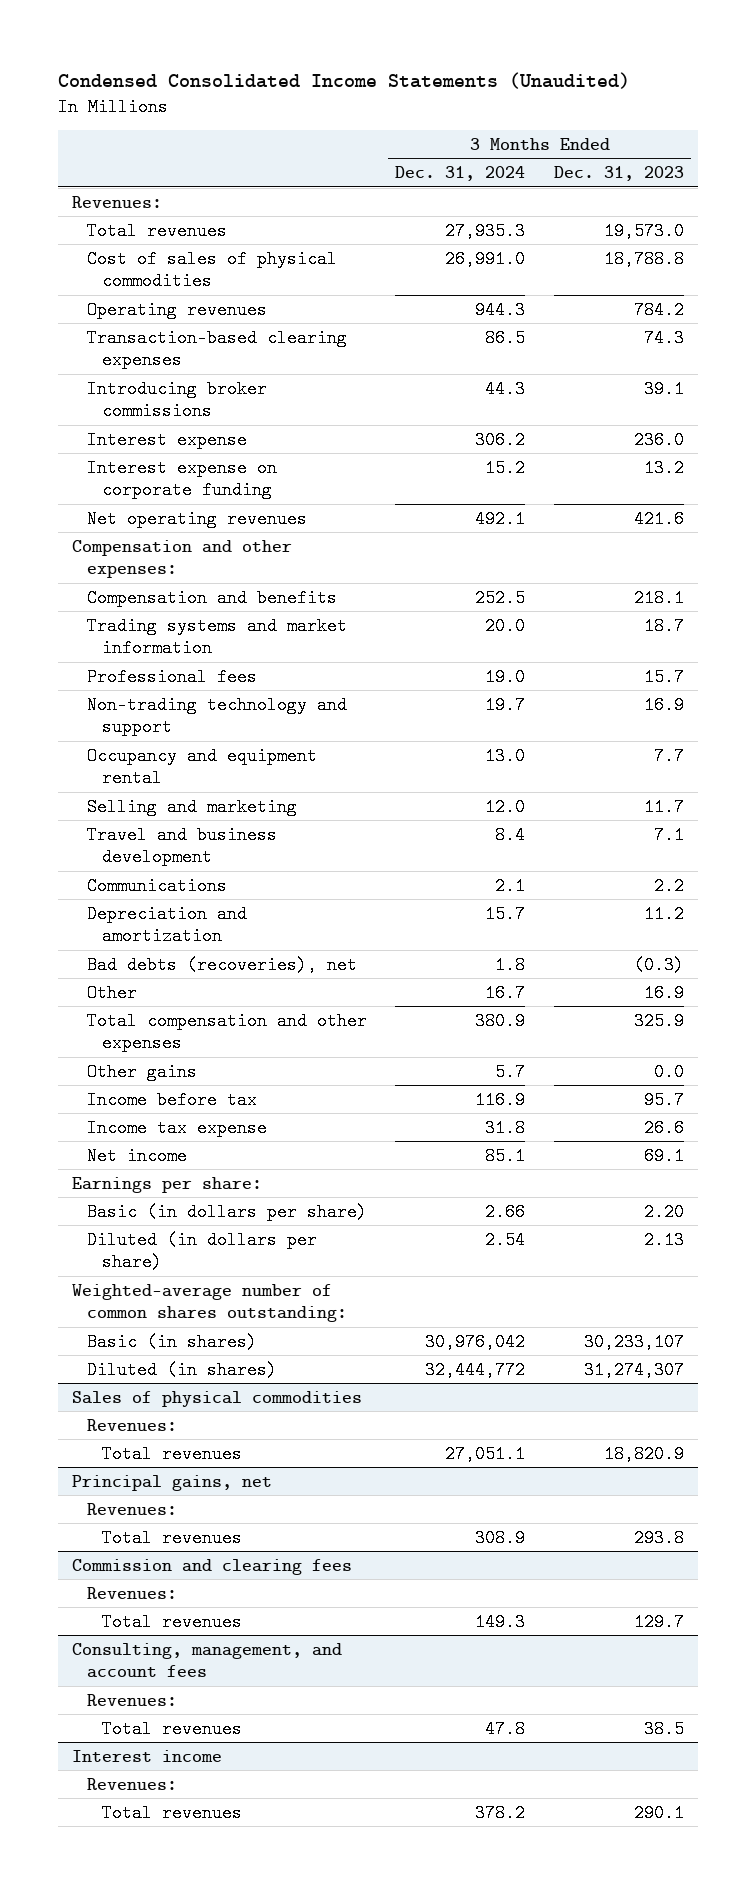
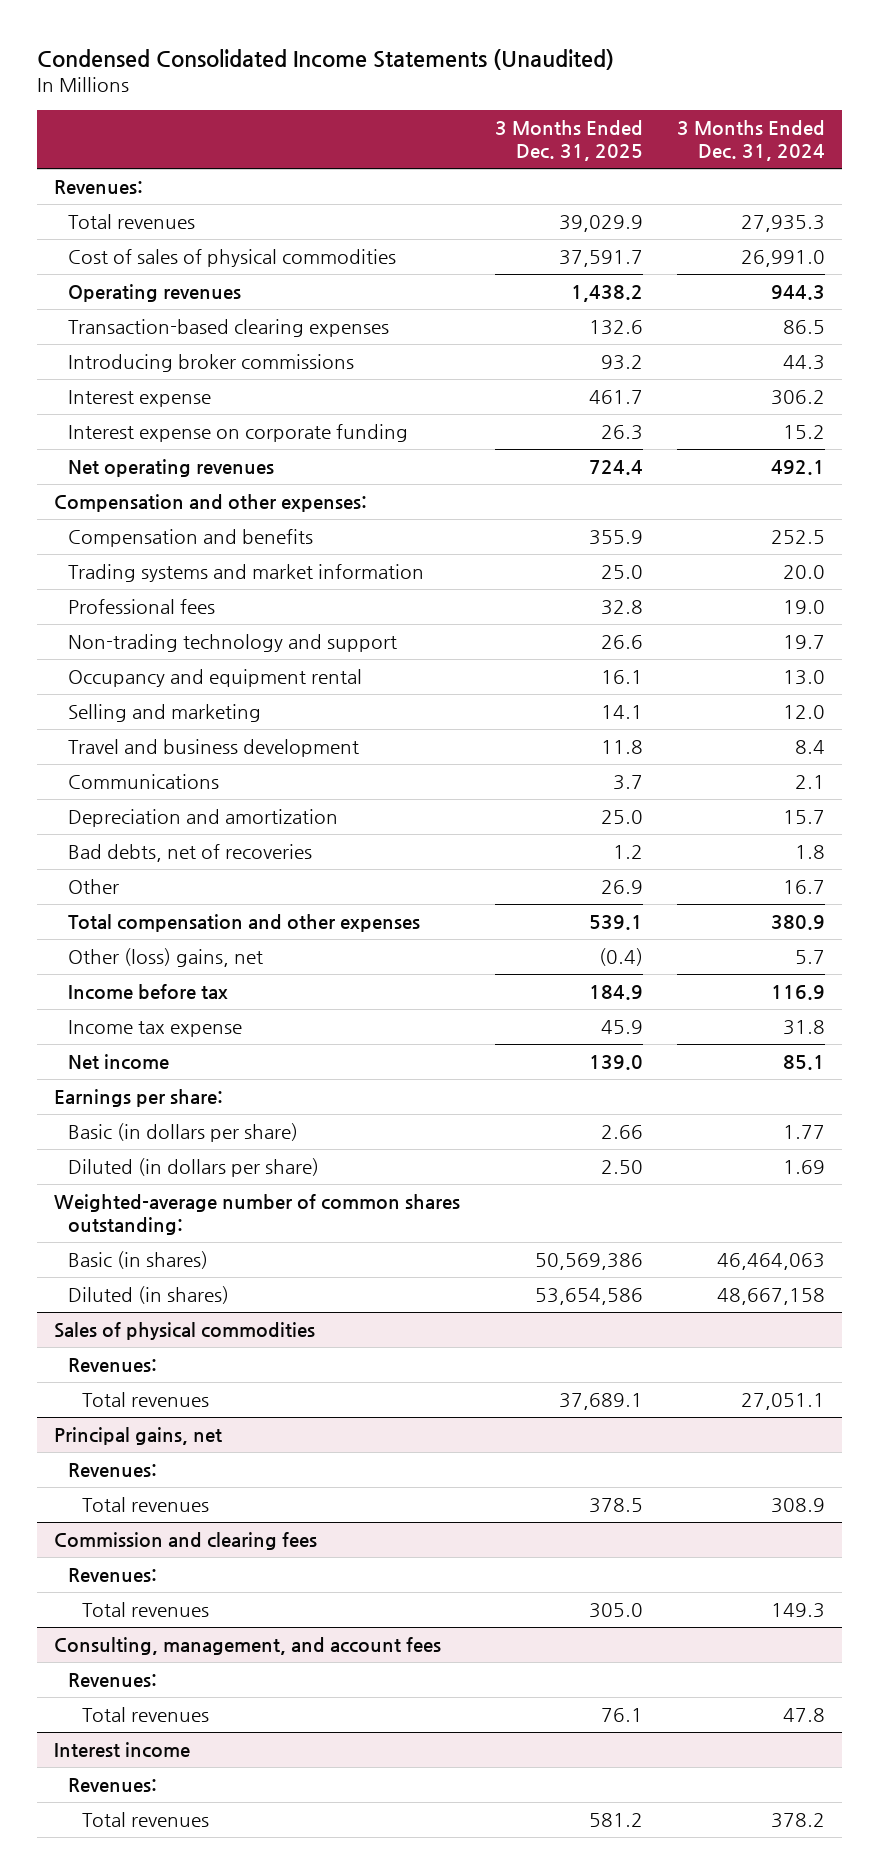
- | 3 Months Ended Dec. 31, 2024 | 3 Months Ended Dec. 31, 2023
+ | 3 Months Ended Dec. 31, 2025 | 3 Months Ended Dec. 31, 2024
- Bad debts (recoveries), net | 1.8 | (0.3)
+ Bad debts, net of recoveries | 1.2 | 1.8
- Other gains | 5.7 | 0.0
+ Other (loss) gains, net | (0.4) | 5.7
- Basic (in dollars per share) | 2.66 | 2.20
- Diluted (in dollars per share) | 2.54 | 2.13
+ Basic (in dollars per share) | 2.66 | 1.77
+ Diluted (in dollars per share) | 2.50 | 1.69
- Basic (in shares) | 30,976,042 | 30,233,107
- Diluted (in shares) | 32,444,772 | 31,274,307
+ Basic (in shares) | 50,569,386 | 46,464,063
+ Diluted (in shares) | 53,654,586 | 48,667,158

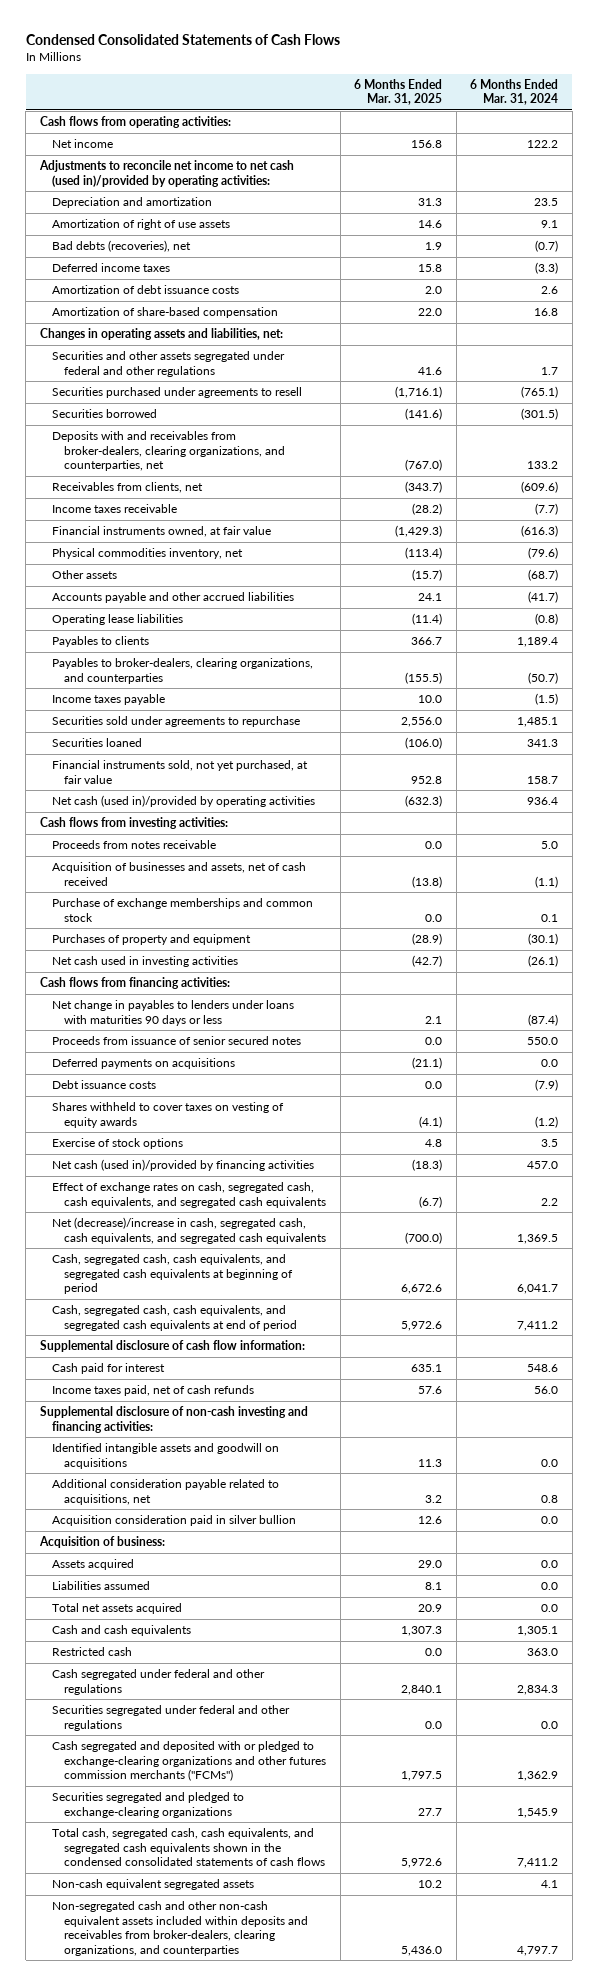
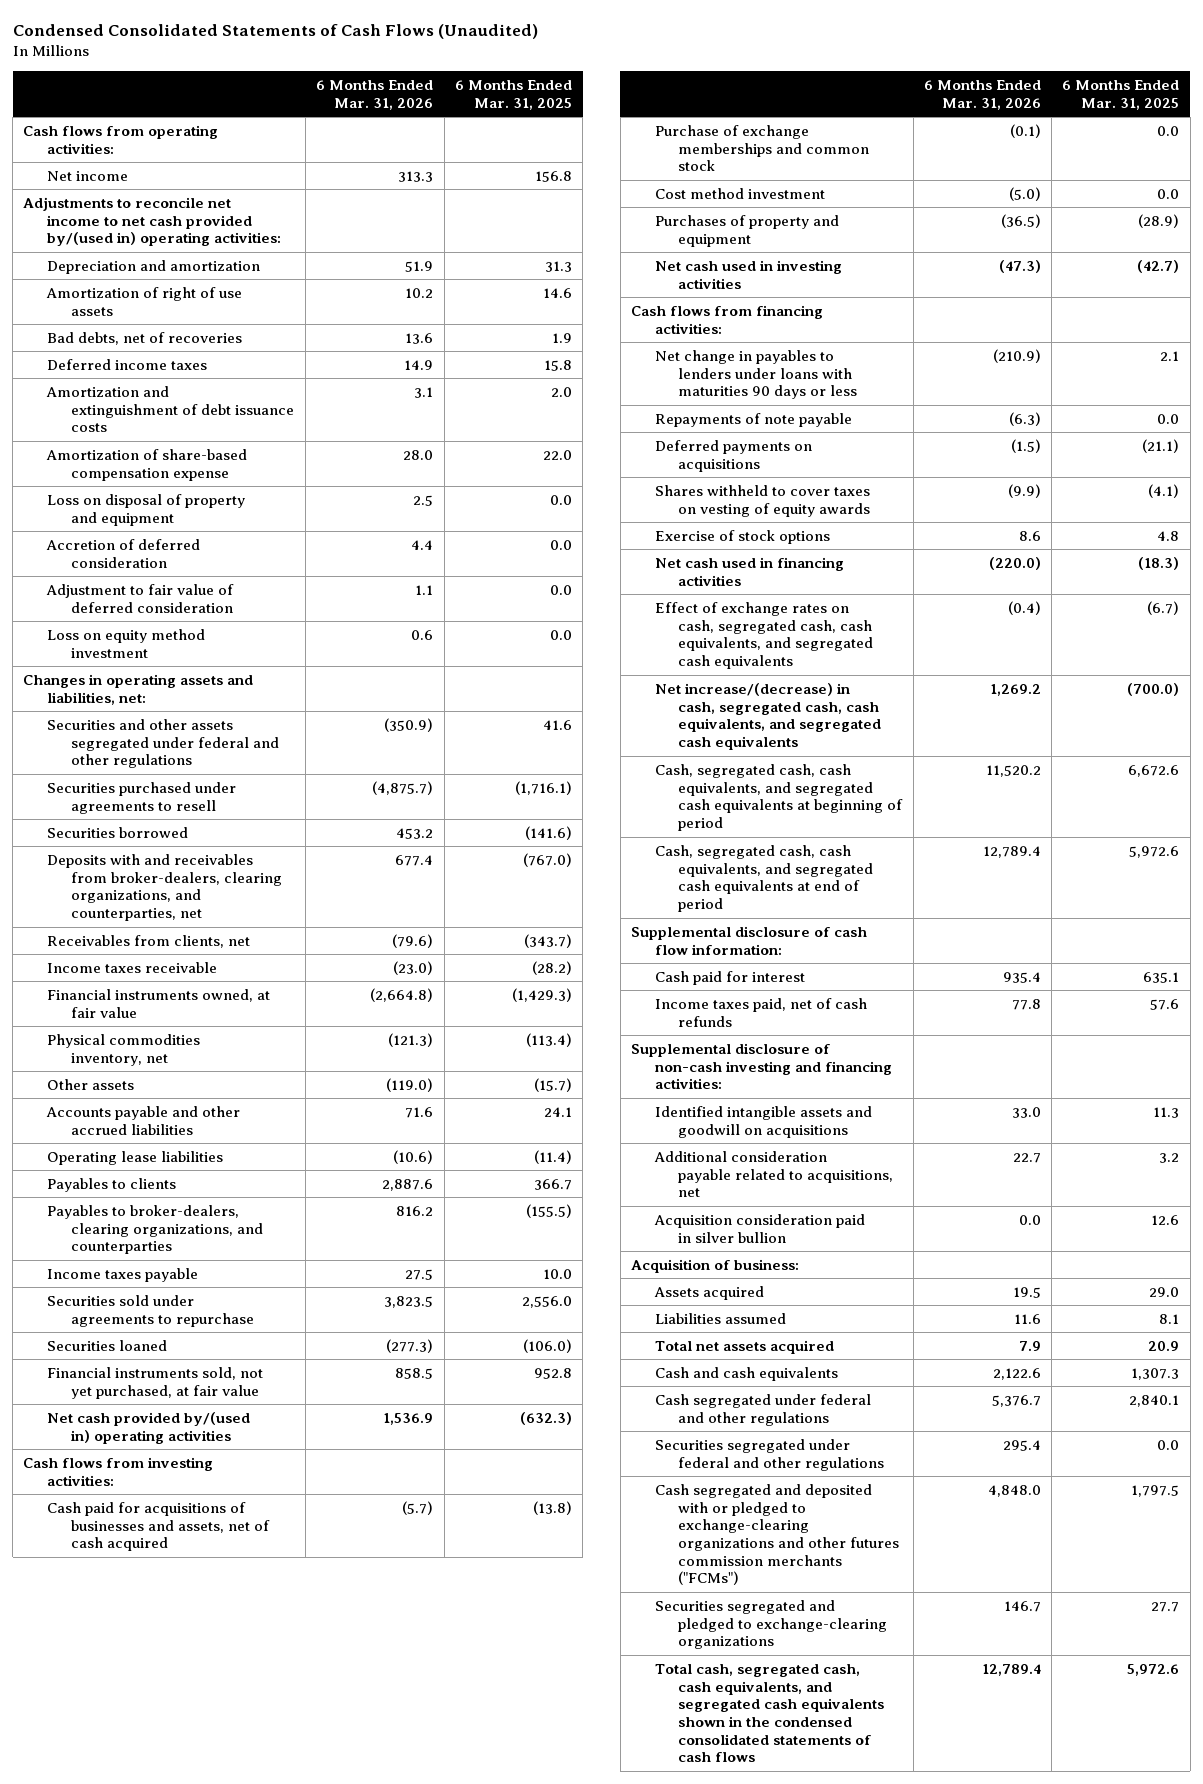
- Condensed Consolidated Statements of Cash Flows
+ Condensed Consolidated Statements of Cash Flows (Unaudited)
- | 6 Months Ended Mar. 31, 2025 | 6 Months Ended Mar. 31, 2024
+ | 6 Months Ended Mar. 31, 2026 | 6 Months Ended Mar. 31, 2025
- Adjustments to reconcile net income to net cash (used in)/provided by operating activities:
+ Adjustments to reconcile net income to net cash provided by/(used in) operating activities:
- Bad debts (recoveries), net | 1.9 | (0.7)
+ Bad debts, net of recoveries | 13.6 | 1.9
- Amortization of debt issuance costs | 2.0 | 2.6
- Amortization of share-based compensation | 22.0 | 16.8
+ Amortization and extinguishment of debt issuance costs | 3.1 | 2.0
+ Amortization of share-based compensation expense | 28.0 | 22.0
+ Loss on disposal of property and equipment | 2.5 | 0.0
+ Accretion of deferred consideration | 4.4 | 0.0
+ Adjustment to fair value of deferred consideration | 1.1 | 0.0
+ Loss on equity method investment | 0.6 | 0.0
- Net cash (used in)/provided by operating activities | (632.3) | 936.4
+ Net cash provided by/(used in) operating activities | 1,536.9 | (632.3)
- Proceeds from notes receivable | 0.0 | 5.0
- Acquisition of businesses and assets, net of cash received | (13.8) | (1.1)
+ Cash paid for acquisitions of businesses and assets, net of cash acquired | (5.7) | (13.8)
+ Cost method investment | (5.0) | 0.0
- Proceeds from issuance of senior secured notes | 0.0 | 550.0
+ Repayments of note payable | (6.3) | 0.0
- Debt issuance costs | 0.0 | (7.9)
- Net cash (used in)/provided by financing activities | (18.3) | 457.0
+ Net cash used in financing activities | (220.0) | (18.3)
- Net (decrease)/increase in cash, segregated cash, cash equivalents, and segregated cash equivalents | (700.0) | 1,369.5
+ Net increase/(decrease) in cash, segregated cash, cash equivalents, and segregated cash equivalents | 1,269.2 | (700.0)
- Restricted cash | 0.0 | 363.0
- Non-cash equivalent segregated assets | 10.2 | 4.1
- Non-segregated cash and other non-cash equivalent assets included within deposits and receivables from broker-dealers, clearing organizations, and counterparties | 5,436.0 | 4,797.7

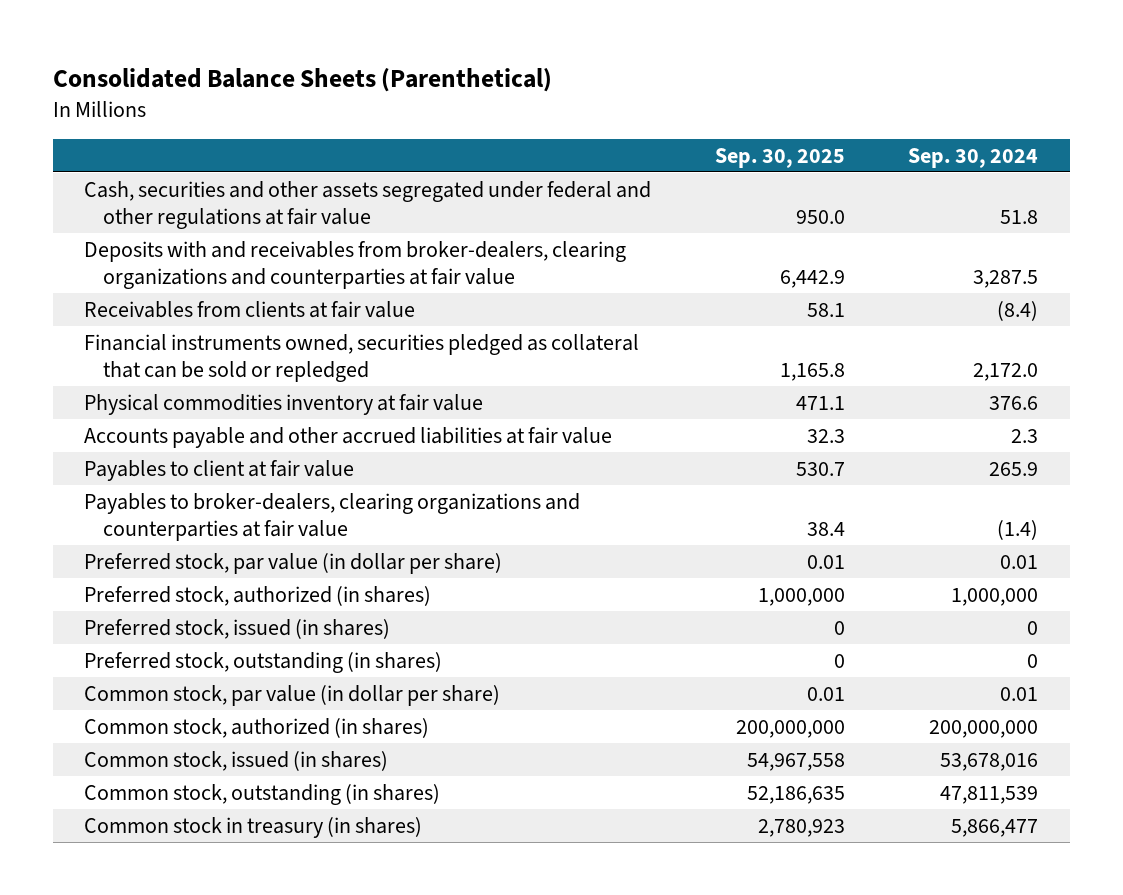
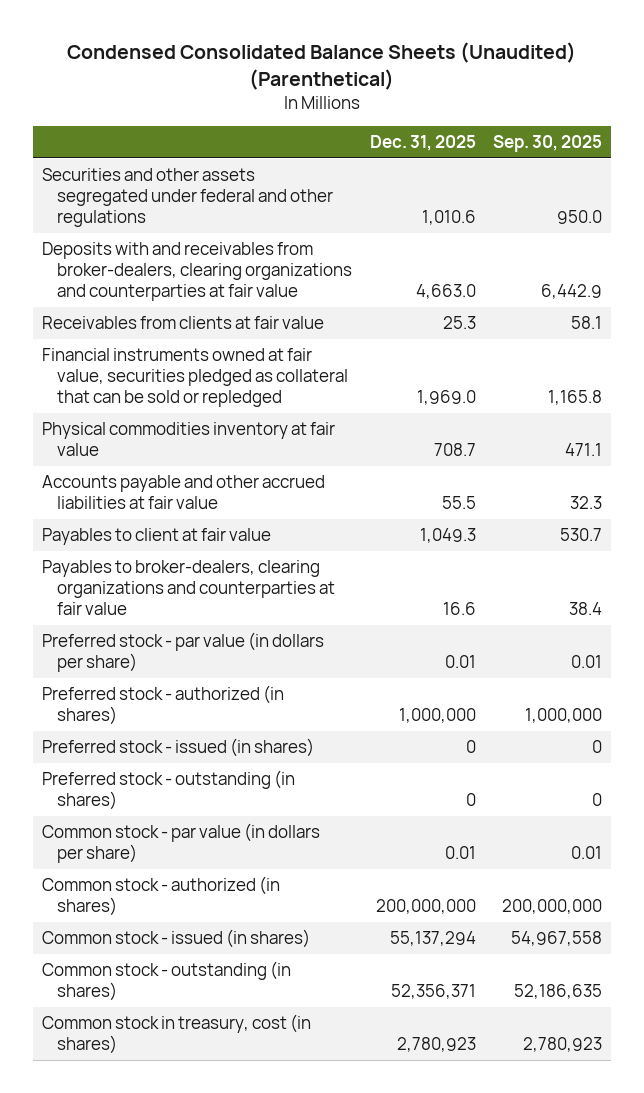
- Consolidated Balance Sheets (Parenthetical)
+ Condensed Consolidated Balance Sheets (Unaudited) (Parenthetical)
- | Sep. 30, 2025 | Sep. 30, 2024
+ | Dec. 31, 2025 | Sep. 30, 2025
- Cash, securities and other assets segregated under federal and other regulations at fair value | 950.0 | 51.8
+ Securities and other assets segregated under federal and other regulations | 1,010.6 | 950.0
- Financial instruments owned, securities pledged as collateral that can be sold or repledged | 1,165.8 | 2,172.0
+ Financial instruments owned at fair value, securities pledged as collateral that can be sold or repledged | 1,969.0 | 1,165.8
- Preferred stock, par value (in dollar per share) | 0.01 | 0.01
- Preferred stock, authorized (in shares) | 1,000,000 | 1,000,000
- Preferred stock, issued (in shares) | 0 | 0
- Preferred stock, outstanding (in shares) | 0 | 0
- Common stock, par value (in dollar per share) | 0.01 | 0.01
- Common stock, authorized (in shares) | 200,000,000 | 200,000,000
- Common stock, issued (in shares) | 54,967,558 | 53,678,016
- Common stock, outstanding (in shares) | 52,186,635 | 47,811,539
- Common stock in treasury (in shares) | 2,780,923 | 5,866,477
+ Preferred stock - par value (in dollars per share) | 0.01 | 0.01
+ Preferred stock - authorized (in shares) | 1,000,000 | 1,000,000
+ Preferred stock - issued (in shares) | 0 | 0
+ Preferred stock - outstanding (in shares) | 0 | 0
+ Common stock - par value (in dollars per share) | 0.01 | 0.01
+ Common stock - authorized (in shares) | 200,000,000 | 200,000,000
+ Common stock - issued (in shares) | 55,137,294 | 54,967,558
+ Common stock - outstanding (in shares) | 52,356,371 | 52,186,635
+ Common stock in treasury, cost (in shares) | 2,780,923 | 2,780,923

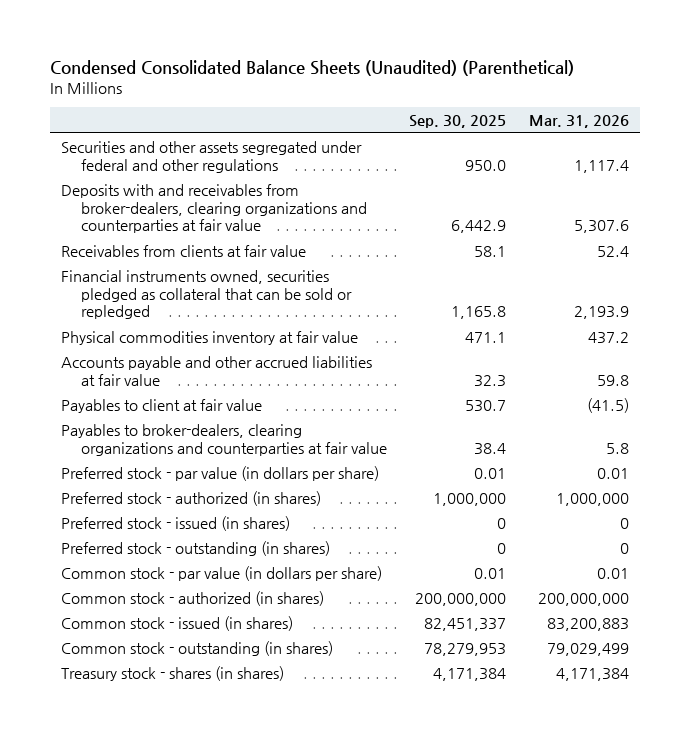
- | Dec. 31, 2025 | Sep. 30, 2025
+ | Sep. 30, 2025 | Mar. 31, 2026
- Financial instruments owned at fair value, securities pledged as collateral that can be sold or repledged | 1,969.0 | 1,165.8
+ Financial instruments owned, securities pledged as collateral that can be sold or repledged | 1,165.8 | 2,193.9
- Common stock - issued (in shares) | 55,137,294 | 54,967,558
- Common stock - outstanding (in shares) | 52,356,371 | 52,186,635
- Common stock in treasury, cost (in shares) | 2,780,923 | 2,780,923
+ Common stock - issued (in shares) | 82,451,337 | 83,200,883
+ Common stock - outstanding (in shares) | 78,279,953 | 79,029,499
+ Treasury stock - shares (in shares) | 4,171,384 | 4,171,384

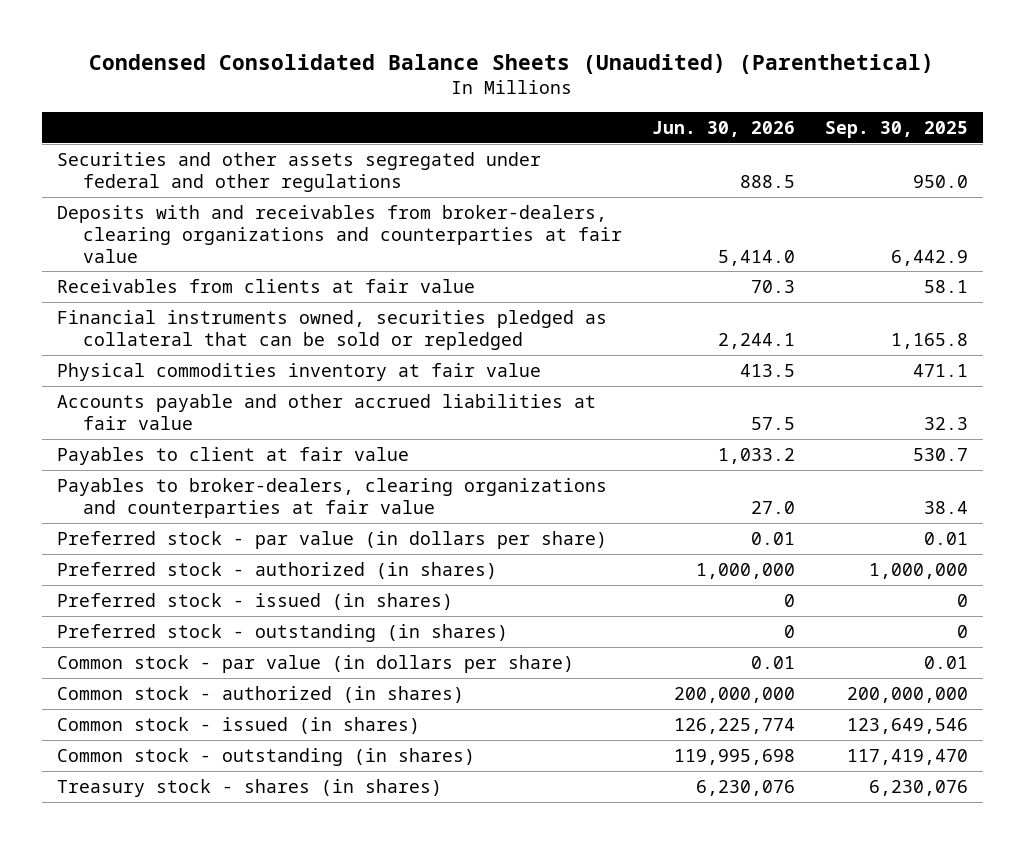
- | Sep. 30, 2025 | Mar. 31, 2026
+ | Jun. 30, 2026 | Sep. 30, 2025
- Common stock - issued (in shares) | 82,451,337 | 83,200,883
- Common stock - outstanding (in shares) | 78,279,953 | 79,029,499
- Treasury stock - shares (in shares) | 4,171,384 | 4,171,384
+ Common stock - issued (in shares) | 126,225,774 | 123,649,546
+ Common stock - outstanding (in shares) | 119,995,698 | 117,419,470
+ Treasury stock - shares (in shares) | 6,230,076 | 6,230,076

